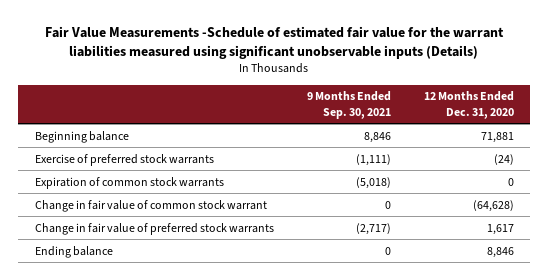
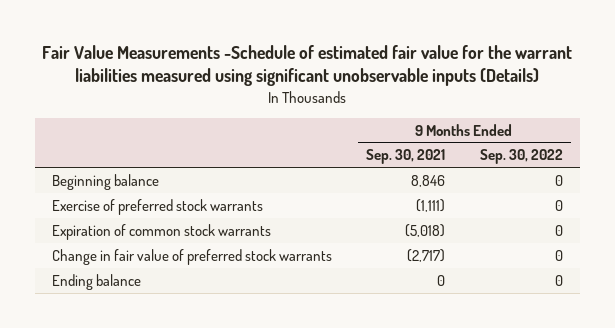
- | 9 Months Ended Sep. 30, 2021 | 12 Months Ended Dec. 31, 2020
+ | 9 Months Ended Sep. 30, 2021 | 9 Months Ended Sep. 30, 2022
- Change in fair value of common stock warrant | 0 | (64,628)

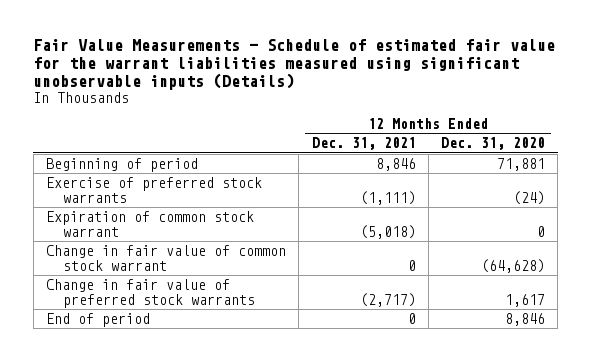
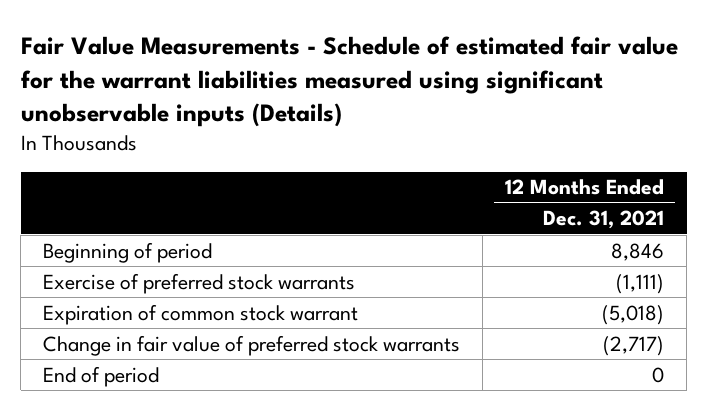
- | 12 Months Ended Dec. 31, 2021 | 12 Months Ended Dec. 31, 2020
+ | 12 Months Ended Dec. 31, 2021
- Change in fair value of common stock warrant | 0 | (64,628)

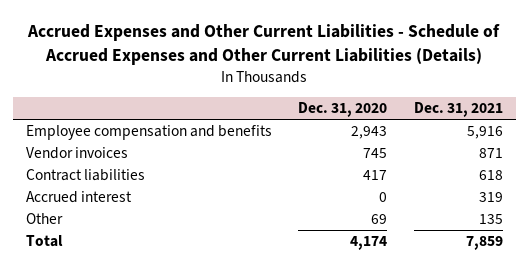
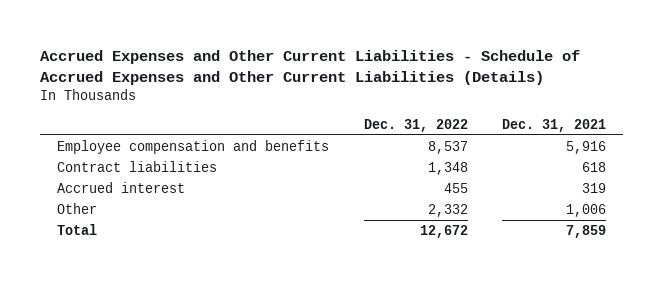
- | Dec. 31, 2020 | Dec. 31, 2021
+ | Dec. 31, 2022 | Dec. 31, 2021
- Vendor invoices | 745 | 871
- Other | 69 | 135
+ Other | 2,332 | 1,006

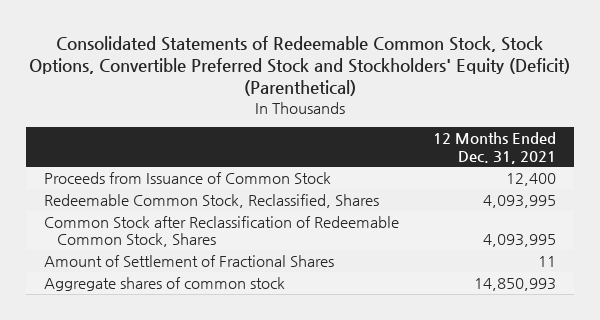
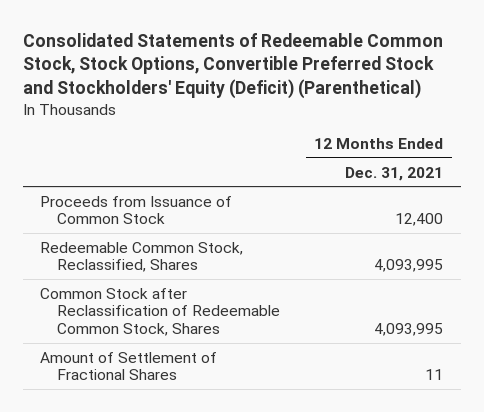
- Aggregate shares of common stock | 14,850,993

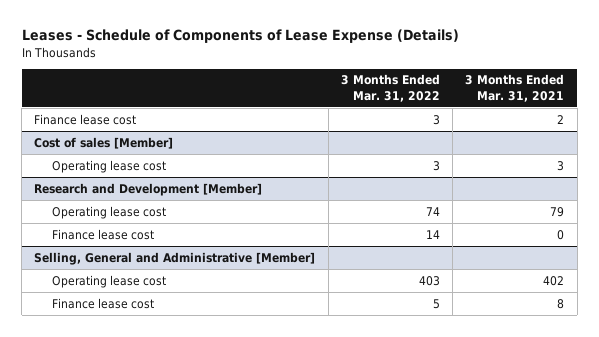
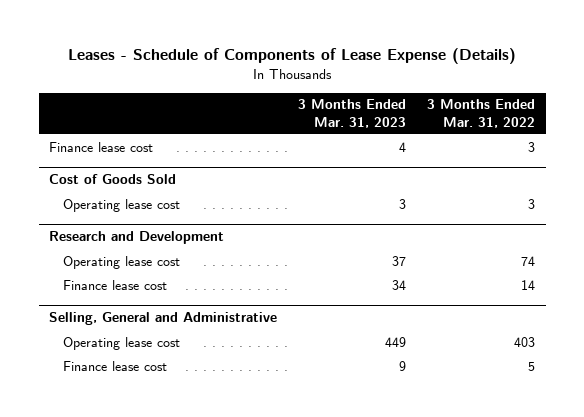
- | 3 Months Ended Mar. 31, 2022 | 3 Months Ended Mar. 31, 2021
+ | 3 Months Ended Mar. 31, 2023 | 3 Months Ended Mar. 31, 2022
- Cost of sales [Member]
+ Cost of Goods Sold
- Research and Development [Member]
+ Research and Development
- Selling, General and Administrative [Member]
+ Selling, General and Administrative

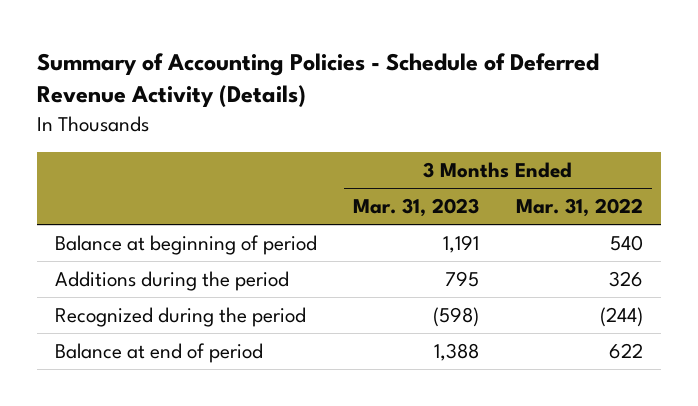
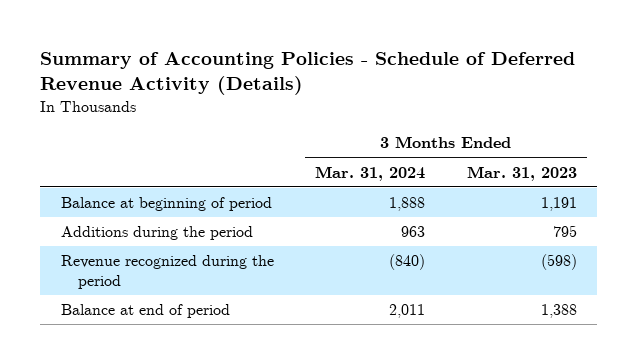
- | 3 Months Ended Mar. 31, 2023 | 3 Months Ended Mar. 31, 2022
+ | 3 Months Ended Mar. 31, 2024 | 3 Months Ended Mar. 31, 2023
- Recognized during the period | (598) | (244)
+ Revenue recognized during the period | (840) | (598)

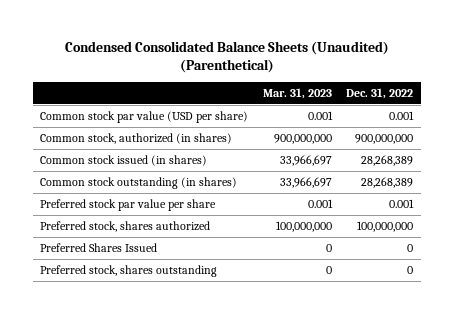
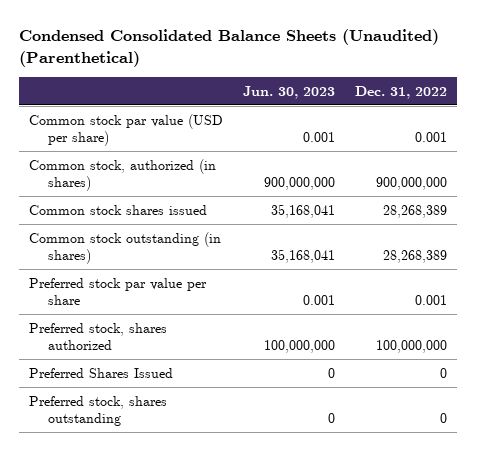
- | Mar. 31, 2023 | Dec. 31, 2022
+ | Jun. 30, 2023 | Dec. 31, 2022
- Common stock issued (in shares) | 33,966,697 | 28,268,389
+ Common stock shares issued | 35,168,041 | 28,268,389

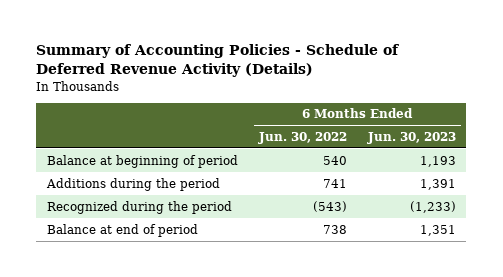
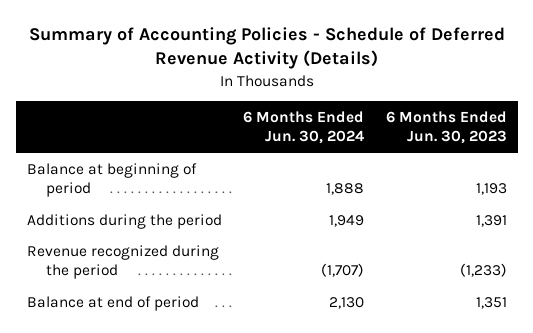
- | 6 Months Ended Jun. 30, 2022 | 6 Months Ended Jun. 30, 2023
+ | 6 Months Ended Jun. 30, 2024 | 6 Months Ended Jun. 30, 2023
- Recognized during the period | (543) | (1,233)
+ Revenue recognized during the period | (1,707) | (1,233)

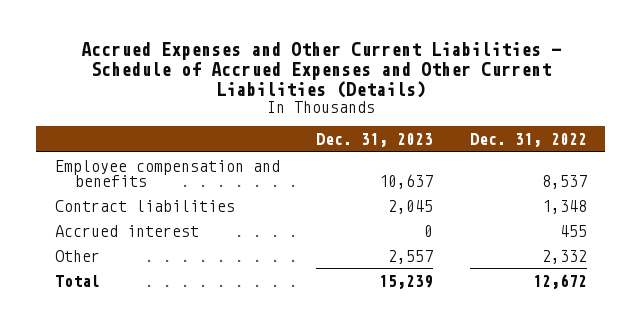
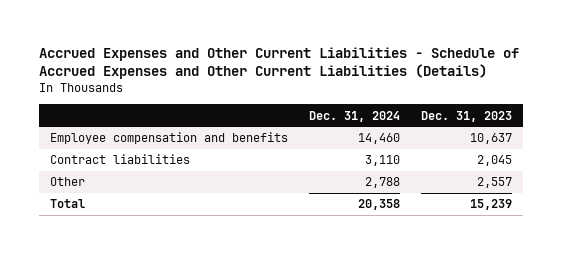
- | Dec. 31, 2023 | Dec. 31, 2022
+ | Dec. 31, 2024 | Dec. 31, 2023
- Accrued interest | 0 | 455

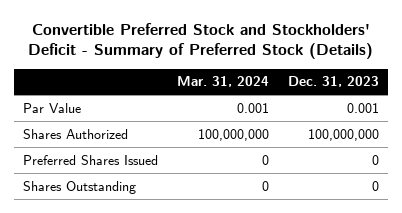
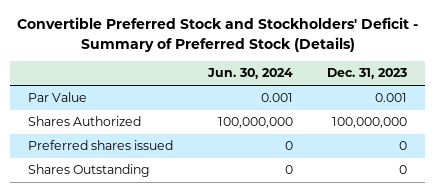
- | Mar. 31, 2024 | Dec. 31, 2023
+ | Jun. 30, 2024 | Dec. 31, 2023
- Preferred Shares Issued | 0 | 0
+ Preferred shares issued | 0 | 0

